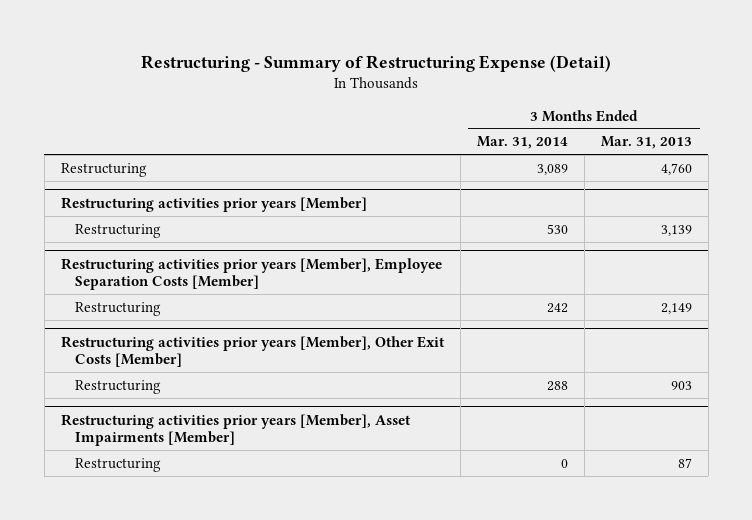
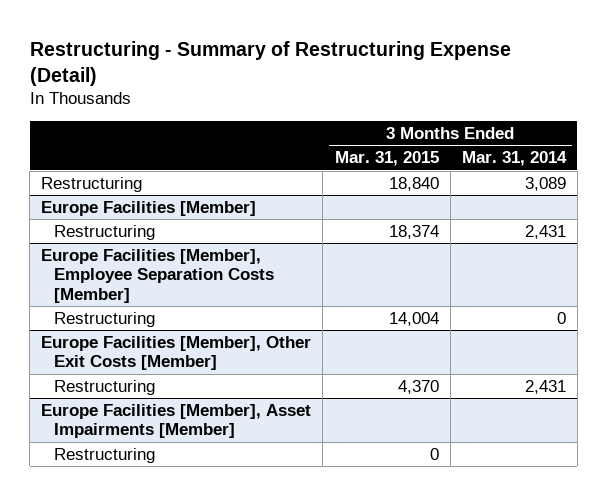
- | 3 Months Ended Mar. 31, 2014 | 3 Months Ended Mar. 31, 2013
+ | 3 Months Ended Mar. 31, 2015 | 3 Months Ended Mar. 31, 2014
- Restructuring activities prior years [Member]
- Restructuring | 530 | 3,139
- Restructuring activities prior years [Member], Employee Separation Costs [Member]
- Restructuring | 242 | 2,149
- Restructuring activities prior years [Member], Other Exit Costs [Member]
- Restructuring | 288 | 903
- Restructuring activities prior years [Member], Asset Impairments [Member]
+ Europe Facilities [Member]
+ Restructuring | 18,374 | 2,431
+ Europe Facilities [Member], Employee Separation Costs [Member]
+ Europe Facilities [Member], Other Exit Costs [Member]
+ Restructuring | 4,370 | 2,431
+ Europe Facilities [Member], Asset Impairments [Member]
+ Restructuring | 0 |

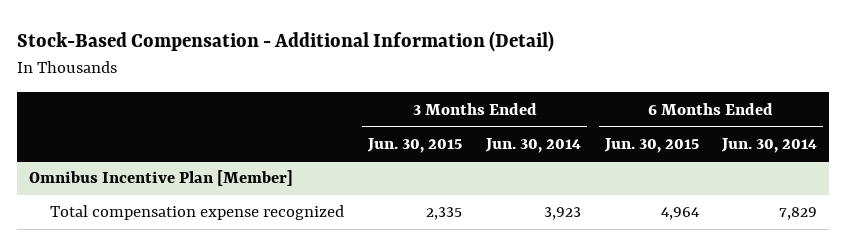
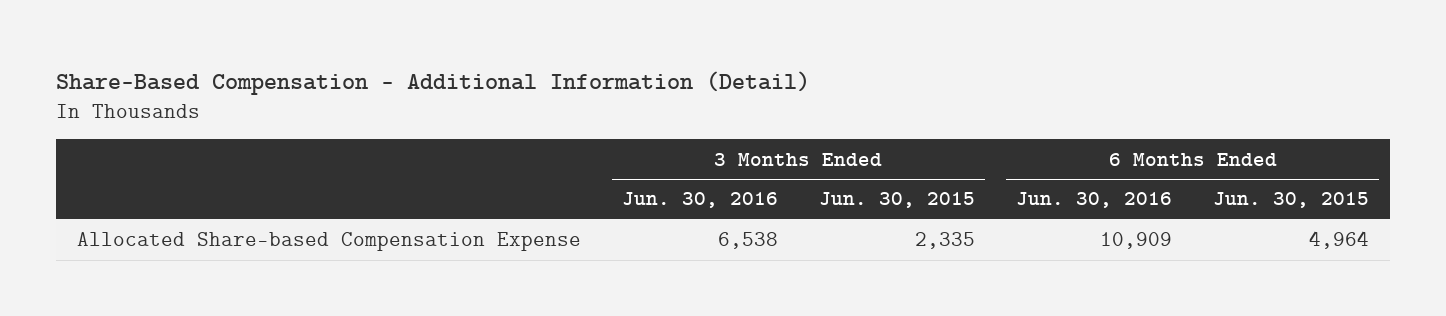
- Stock-Based Compensation - Additional Information (Detail)
+ Share-Based Compensation - Additional Information (Detail)
- | 3 Months Ended Jun. 30, 2015 | 3 Months Ended Jun. 30, 2014 | 6 Months Ended Jun. 30, 2015 | 6 Months Ended Jun. 30, 2014
+ | 3 Months Ended Jun. 30, 2016 | 3 Months Ended Jun. 30, 2015 | 6 Months Ended Jun. 30, 2016 | 6 Months Ended Jun. 30, 2015
- Omnibus Incentive Plan [Member]
- Total compensation expense recognized | 2,335 | 3,923 | 4,964 | 7,829
+ Allocated Share-based Compensation Expense | 6,538 | 2,335 | 10,909 | 4,964

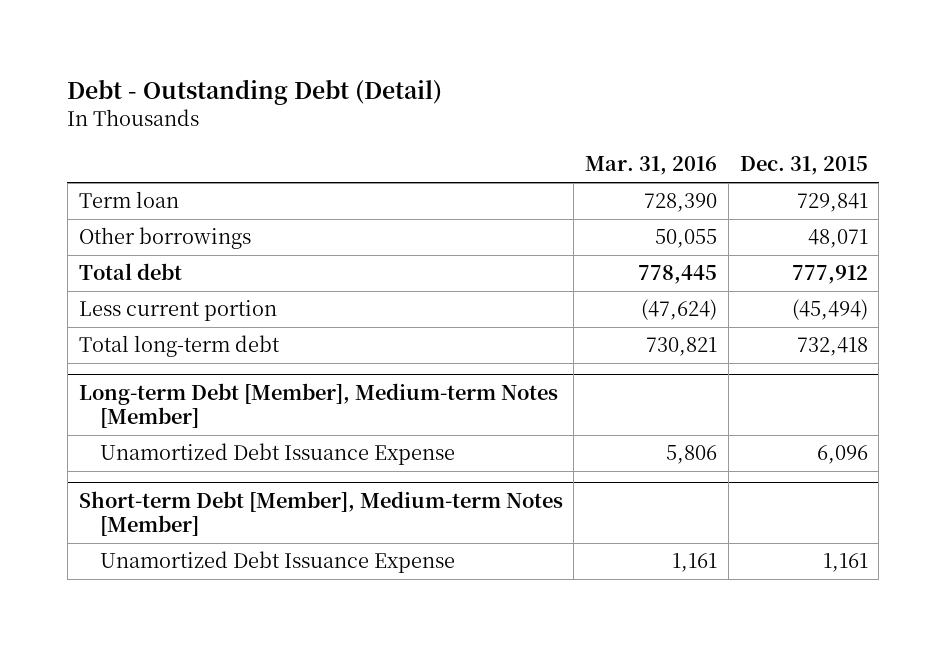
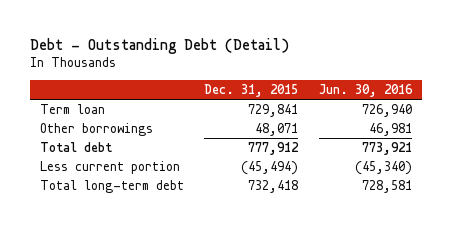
- | Mar. 31, 2016 | Dec. 31, 2015
+ | Dec. 31, 2015 | Jun. 30, 2016
- Long-term Debt [Member], Medium-term Notes [Member]
- Unamortized Debt Issuance Expense | 5,806 | 6,096
- Short-term Debt [Member], Medium-term Notes [Member]
- Unamortized Debt Issuance Expense | 1,161 | 1,161

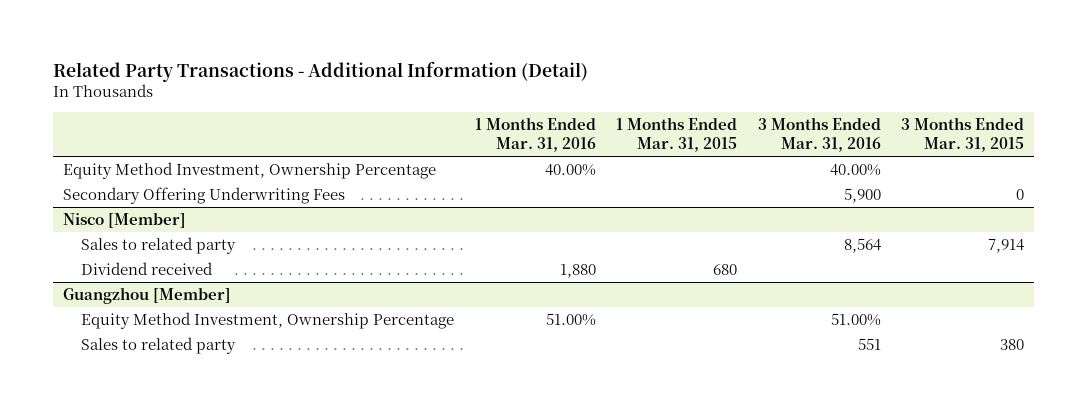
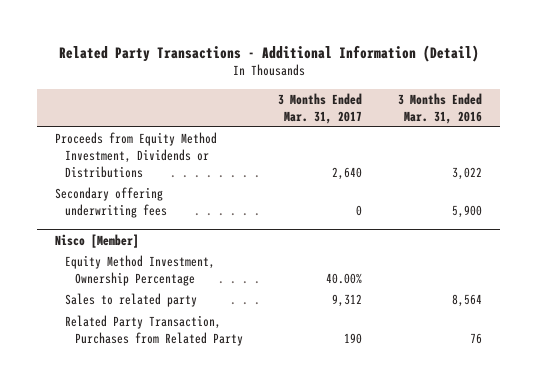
- | 1 Months Ended Mar. 31, 2016 | 1 Months Ended Mar. 31, 2015 | 3 Months Ended Mar. 31, 2016 | 3 Months Ended Mar. 31, 2015
+ | 3 Months Ended Mar. 31, 2017 | 3 Months Ended Mar. 31, 2016
- Equity Method Investment, Ownership Percentage | 40.00% | | 40.00% |
- Secondary Offering Underwriting Fees | | | 5,900 | 0
+ Proceeds from Equity Method Investment, Dividends or Distributions | 2,640 | 3,022
+ Secondary offering underwriting fees | 0 | 5,900
@ Nisco [Member]
+ Equity Method Investment, Ownership Percentage | 40.00% |
- Dividend received | 1,880 | 680 | |
- Guangzhou [Member]
- Equity Method Investment, Ownership Percentage | 51.00% | | 51.00% |
- Sales to related party | | | 551 | 380
@ Nisco [Member]
+ Related Party Transaction, Purchases from Related Party | 190 | 76

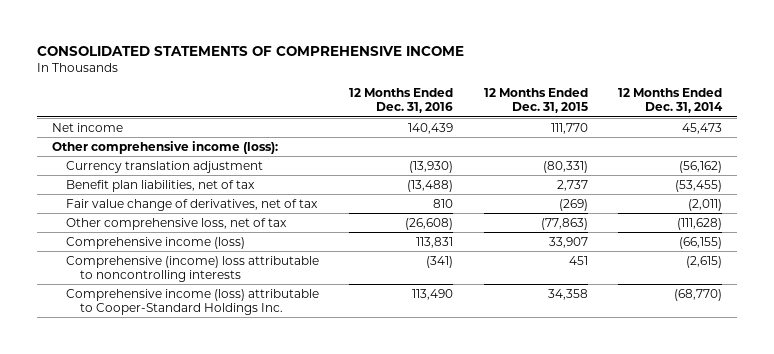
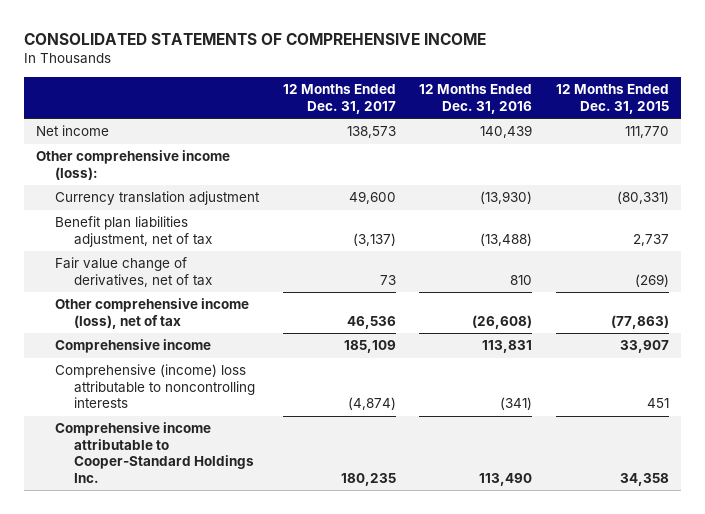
- | 12 Months Ended Dec. 31, 2016 | 12 Months Ended Dec. 31, 2015 | 12 Months Ended Dec. 31, 2014
+ | 12 Months Ended Dec. 31, 2017 | 12 Months Ended Dec. 31, 2016 | 12 Months Ended Dec. 31, 2015
- Benefit plan liabilities, net of tax | (13,488) | 2,737 | (53,455)
+ Benefit plan liabilities adjustment, net of tax | (3,137) | (13,488) | 2,737
- Other comprehensive loss, net of tax | (26,608) | (77,863) | (111,628)
- Comprehensive income (loss) | 113,831 | 33,907 | (66,155)
+ Other comprehensive income (loss), net of tax | 46,536 | (26,608) | (77,863)
+ Comprehensive income | 185,109 | 113,831 | 33,907
- Comprehensive income (loss) attributable to Cooper-Standard Holdings Inc. | 113,490 | 34,358 | (68,770)
+ Comprehensive income attributable to Cooper-Standard Holdings Inc. | 180,235 | 113,490 | 34,358

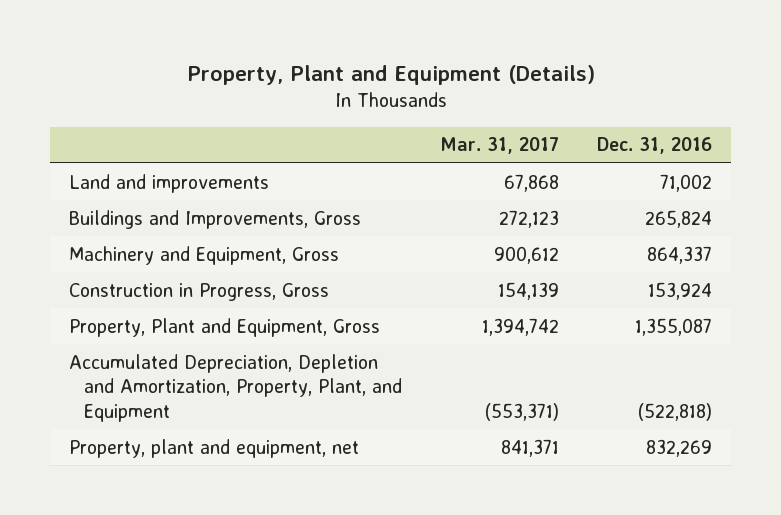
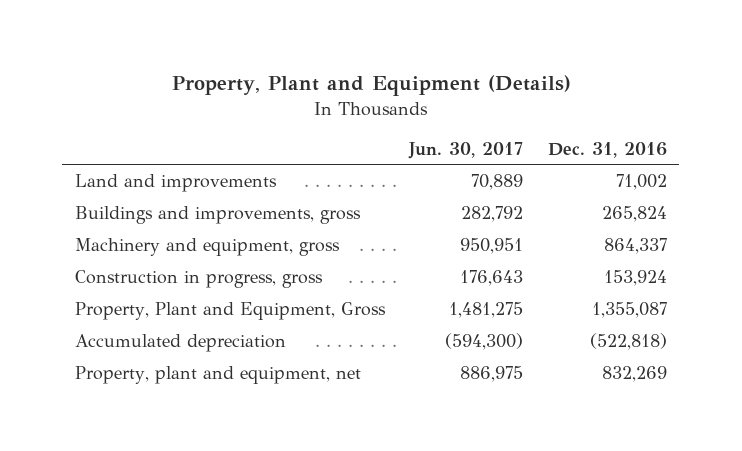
- | Mar. 31, 2017 | Dec. 31, 2016
+ | Jun. 30, 2017 | Dec. 31, 2016
- Buildings and Improvements, Gross | 272,123 | 265,824
- Machinery and Equipment, Gross | 900,612 | 864,337
- Construction in Progress, Gross | 154,139 | 153,924
+ Buildings and improvements, gross | 282,792 | 265,824
+ Machinery and equipment, gross | 950,951 | 864,337
+ Construction in progress, gross | 176,643 | 153,924
- Accumulated Depreciation, Depletion and Amortization, Property, Plant, and Equipment | (553,371) | (522,818)
+ Accumulated depreciation | (594,300) | (522,818)

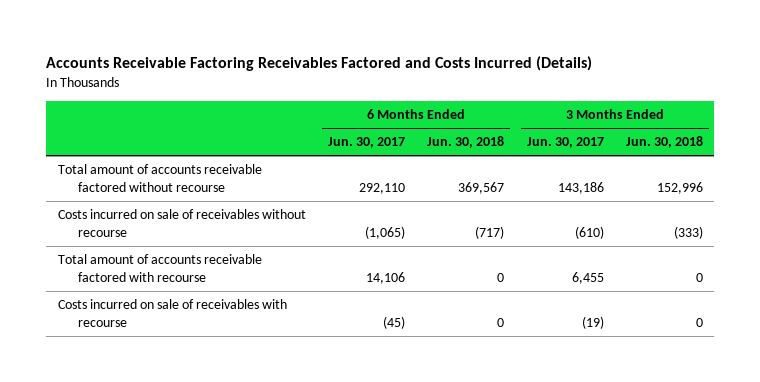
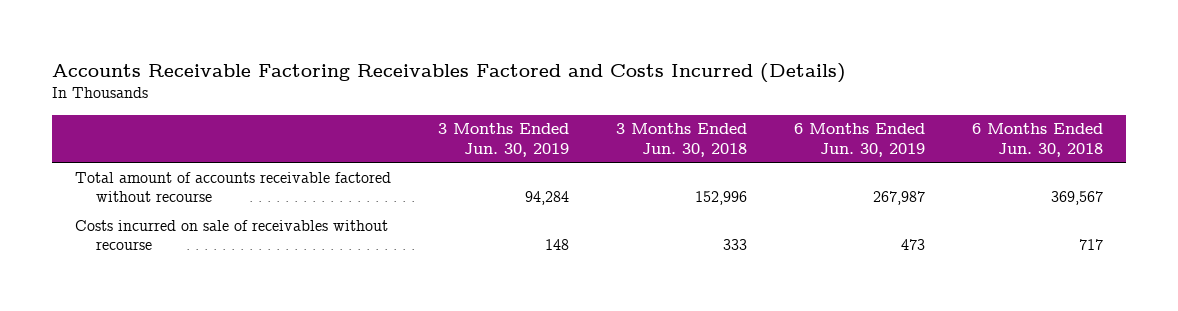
- | 6 Months Ended Jun. 30, 2017 | 6 Months Ended Jun. 30, 2018 | 3 Months Ended Jun. 30, 2017 | 3 Months Ended Jun. 30, 2018
+ | 3 Months Ended Jun. 30, 2019 | 3 Months Ended Jun. 30, 2018 | 6 Months Ended Jun. 30, 2019 | 6 Months Ended Jun. 30, 2018
- Costs incurred on sale of receivables without recourse | (1,065) | (717) | (610) | (333)
- Total amount of accounts receivable factored with recourse | 14,106 | 0 | 6,455 | 0
- Costs incurred on sale of receivables with recourse | (45) | 0 | (19) | 0
+ Costs incurred on sale of receivables without recourse | 148 | 333 | 473 | 717

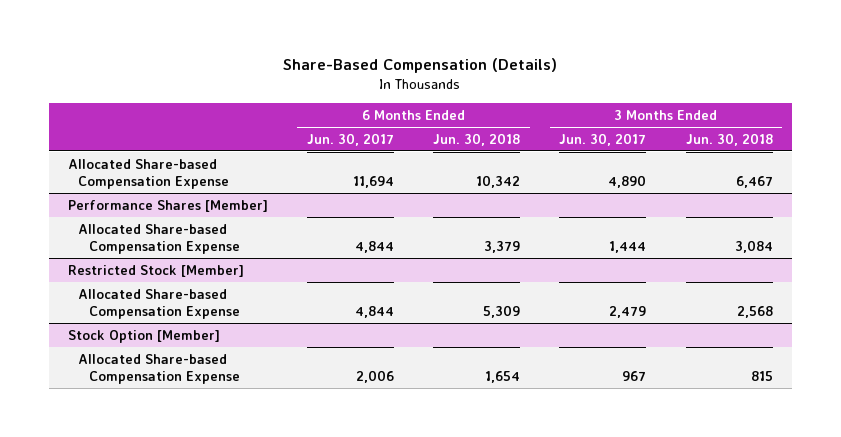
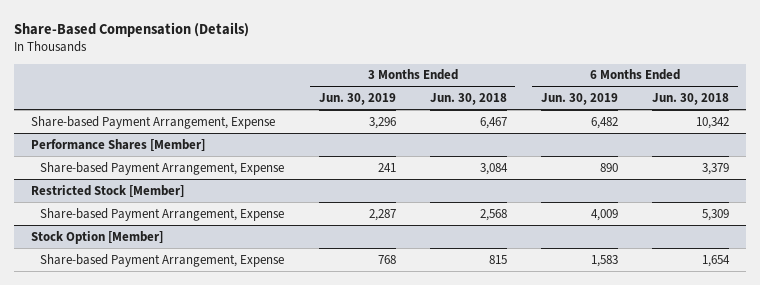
- | 6 Months Ended Jun. 30, 2017 | 6 Months Ended Jun. 30, 2018 | 3 Months Ended Jun. 30, 2017 | 3 Months Ended Jun. 30, 2018
+ | 3 Months Ended Jun. 30, 2019 | 3 Months Ended Jun. 30, 2018 | 6 Months Ended Jun. 30, 2019 | 6 Months Ended Jun. 30, 2018
- Allocated Share-based Compensation Expense | 11,694 | 10,342 | 4,890 | 6,467
+ Share-based Payment Arrangement, Expense | 3,296 | 6,467 | 6,482 | 10,342
@ Performance Shares [Member]
- Allocated Share-based Compensation Expense | 4,844 | 3,379 | 1,444 | 3,084
+ Share-based Payment Arrangement, Expense | 241 | 3,084 | 890 | 3,379
@ Restricted Stock [Member]
- Allocated Share-based Compensation Expense | 4,844 | 5,309 | 2,479 | 2,568
+ Share-based Payment Arrangement, Expense | 2,287 | 2,568 | 4,009 | 5,309
@ Stock Option [Member]
- Allocated Share-based Compensation Expense | 2,006 | 1,654 | 967 | 815
+ Share-based Payment Arrangement, Expense | 768 | 815 | 1,583 | 1,654

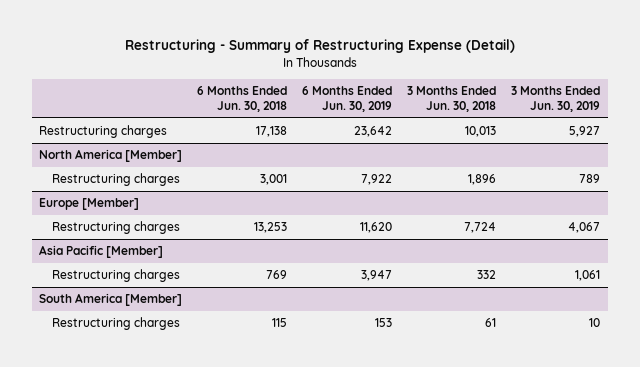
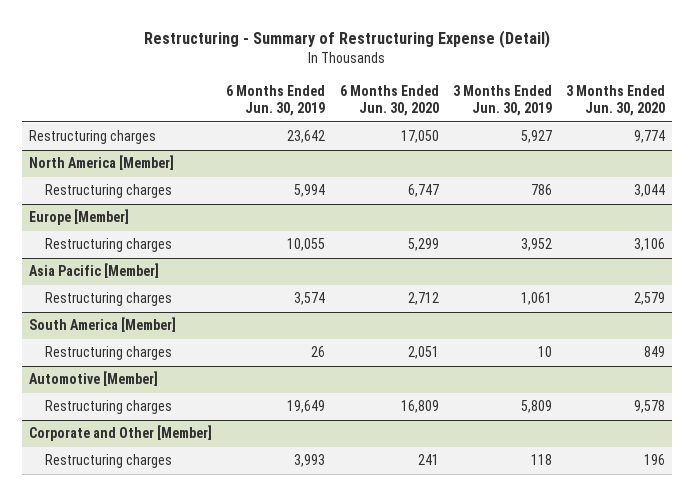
- | 6 Months Ended Jun. 30, 2018 | 6 Months Ended Jun. 30, 2019 | 3 Months Ended Jun. 30, 2018 | 3 Months Ended Jun. 30, 2019
+ | 6 Months Ended Jun. 30, 2019 | 6 Months Ended Jun. 30, 2020 | 3 Months Ended Jun. 30, 2019 | 3 Months Ended Jun. 30, 2020
@ North America [Member]
- Restructuring charges | 3,001 | 7,922 | 1,896 | 789
+ Restructuring charges | 5,994 | 6,747 | 786 | 3,044
@ Europe [Member]
- Restructuring charges | 13,253 | 11,620 | 7,724 | 4,067
+ Restructuring charges | 10,055 | 5,299 | 3,952 | 3,106
@ Asia Pacific [Member]
- Restructuring charges | 769 | 3,947 | 332 | 1,061
+ Restructuring charges | 3,574 | 2,712 | 1,061 | 2,579
@ South America [Member]
- Restructuring charges | 115 | 153 | 61 | 10
+ Restructuring charges | 26 | 2,051 | 10 | 849
+ Automotive [Member]
+ Restructuring charges | 19,649 | 16,809 | 5,809 | 9,578
+ Corporate and Other [Member]
+ Restructuring charges | 3,993 | 241 | 118 | 196

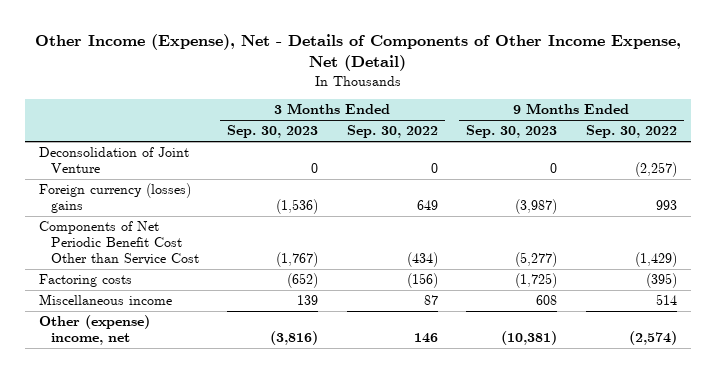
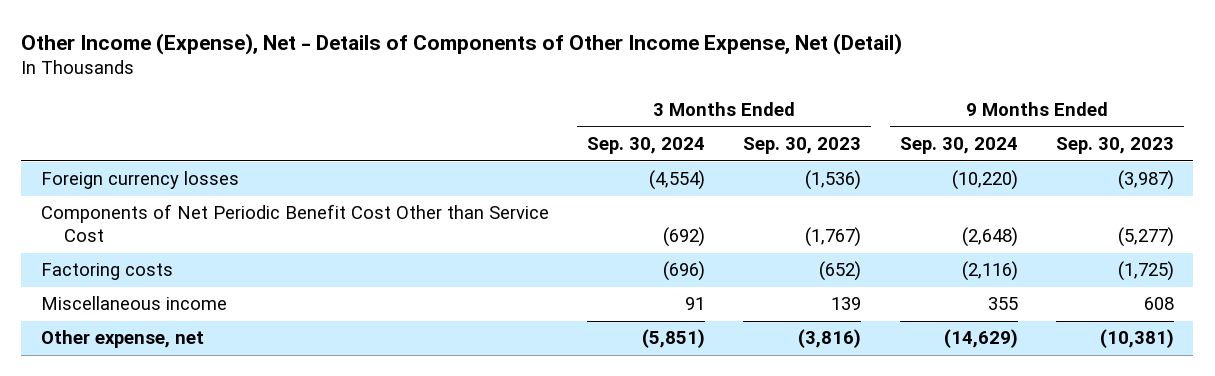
- | 3 Months Ended Sep. 30, 2023 | 3 Months Ended Sep. 30, 2022 | 9 Months Ended Sep. 30, 2023 | 9 Months Ended Sep. 30, 2022
+ | 3 Months Ended Sep. 30, 2024 | 3 Months Ended Sep. 30, 2023 | 9 Months Ended Sep. 30, 2024 | 9 Months Ended Sep. 30, 2023
- Deconsolidation of Joint Venture | 0 | 0 | 0 | (2,257)
- Foreign currency (losses) gains | (1,536) | 649 | (3,987) | 993
+ Foreign currency losses | (4,554) | (1,536) | (10,220) | (3,987)
- Other (expense) income, net | (3,816) | 146 | (10,381) | (2,574)
+ Other expense, net | (5,851) | (3,816) | (14,629) | (10,381)

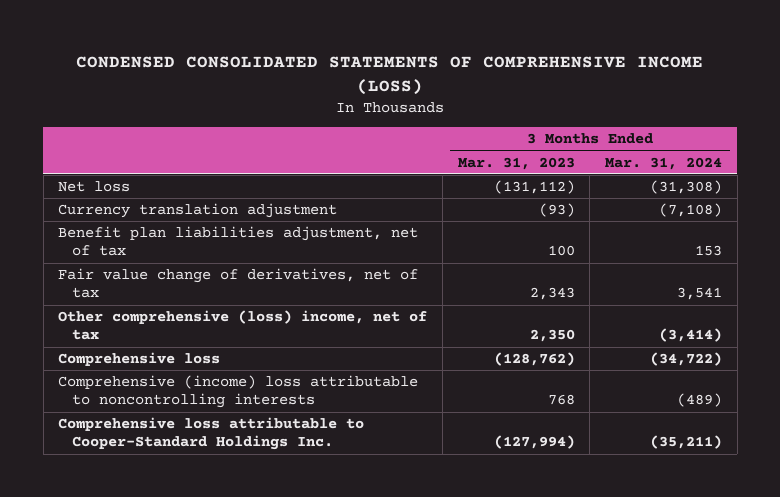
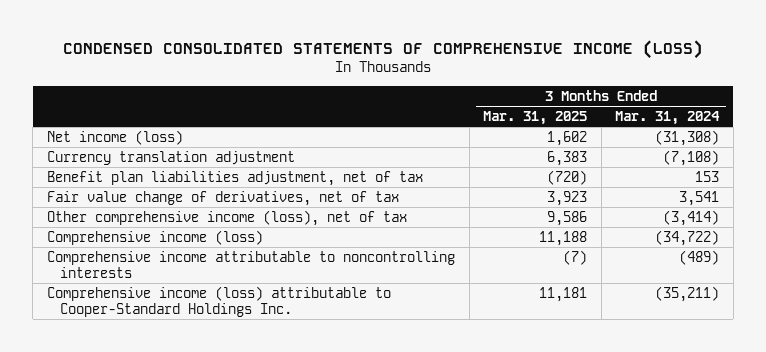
- | 3 Months Ended Mar. 31, 2023 | 3 Months Ended Mar. 31, 2024
+ | 3 Months Ended Mar. 31, 2025 | 3 Months Ended Mar. 31, 2024
- Net loss | (131,112) | (31,308)
+ Net income (loss) | 1,602 | (31,308)
- Other comprehensive (loss) income, net of tax | 2,350 | (3,414)
- Comprehensive loss | (128,762) | (34,722)
- Comprehensive (income) loss attributable to noncontrolling interests | 768 | (489)
- Comprehensive loss attributable to Cooper-Standard Holdings Inc. | (127,994) | (35,211)
+ Other comprehensive income (loss), net of tax | 9,586 | (3,414)
+ Comprehensive income (loss) | 11,188 | (34,722)
+ Comprehensive income attributable to noncontrolling interests | (7) | (489)
+ Comprehensive income (loss) attributable to Cooper-Standard Holdings Inc. | 11,181 | (35,211)

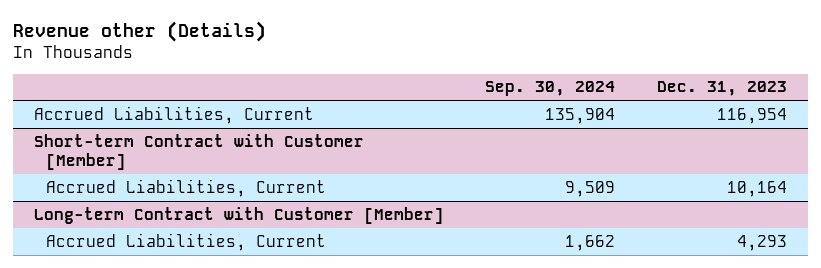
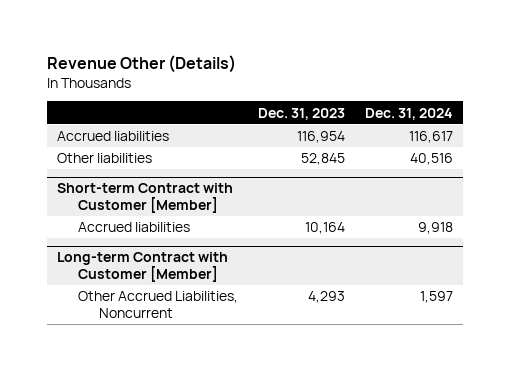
- Revenue other (Details)
+ Revenue Other (Details)
- | Sep. 30, 2024 | Dec. 31, 2023
+ | Dec. 31, 2023 | Dec. 31, 2024
- Accrued Liabilities, Current | 135,904 | 116,954
+ Accrued liabilities | 116,954 | 116,617
+ Other liabilities | 52,845 | 40,516
@ Short-term Contract with Customer [Member]
- Accrued Liabilities, Current | 9,509 | 10,164
+ Accrued liabilities | 10,164 | 9,918
@ Long-term Contract with Customer [Member]
- Accrued Liabilities, Current | 1,662 | 4,293
+ Other Accrued Liabilities, Noncurrent | 4,293 | 1,597

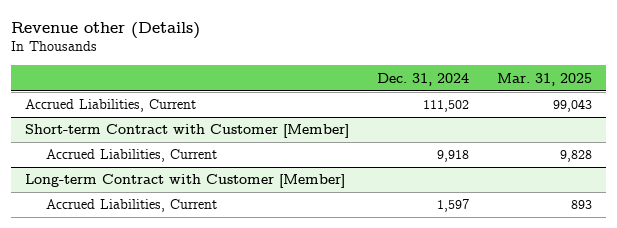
- Revenue Other (Details)
+ Revenue other (Details)
- | Dec. 31, 2023 | Dec. 31, 2024
+ | Dec. 31, 2024 | Mar. 31, 2025
- Accrued liabilities | 116,954 | 116,617
- Other liabilities | 52,845 | 40,516
+ Accrued Liabilities, Current | 111,502 | 99,043
@ Short-term Contract with Customer [Member]
- Accrued liabilities | 10,164 | 9,918
+ Accrued Liabilities, Current | 9,918 | 9,828
@ Long-term Contract with Customer [Member]
- Other Accrued Liabilities, Noncurrent | 4,293 | 1,597
+ Accrued Liabilities, Current | 1,597 | 893

